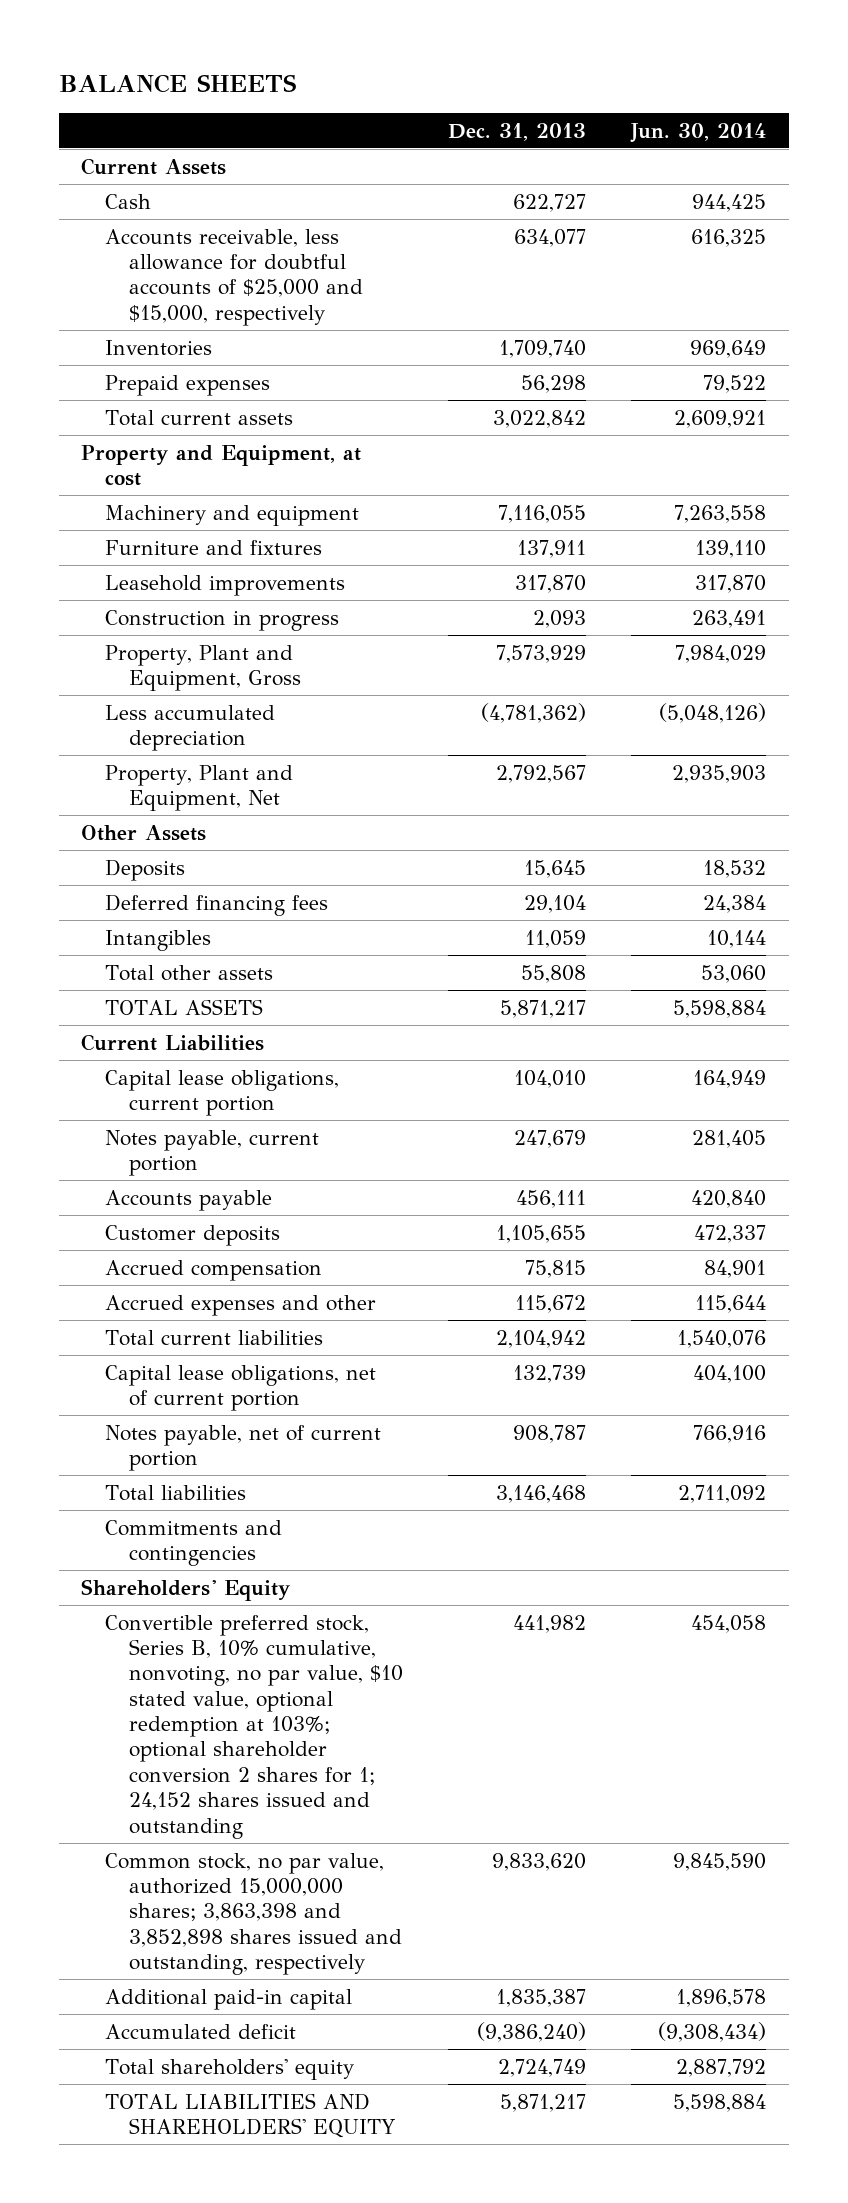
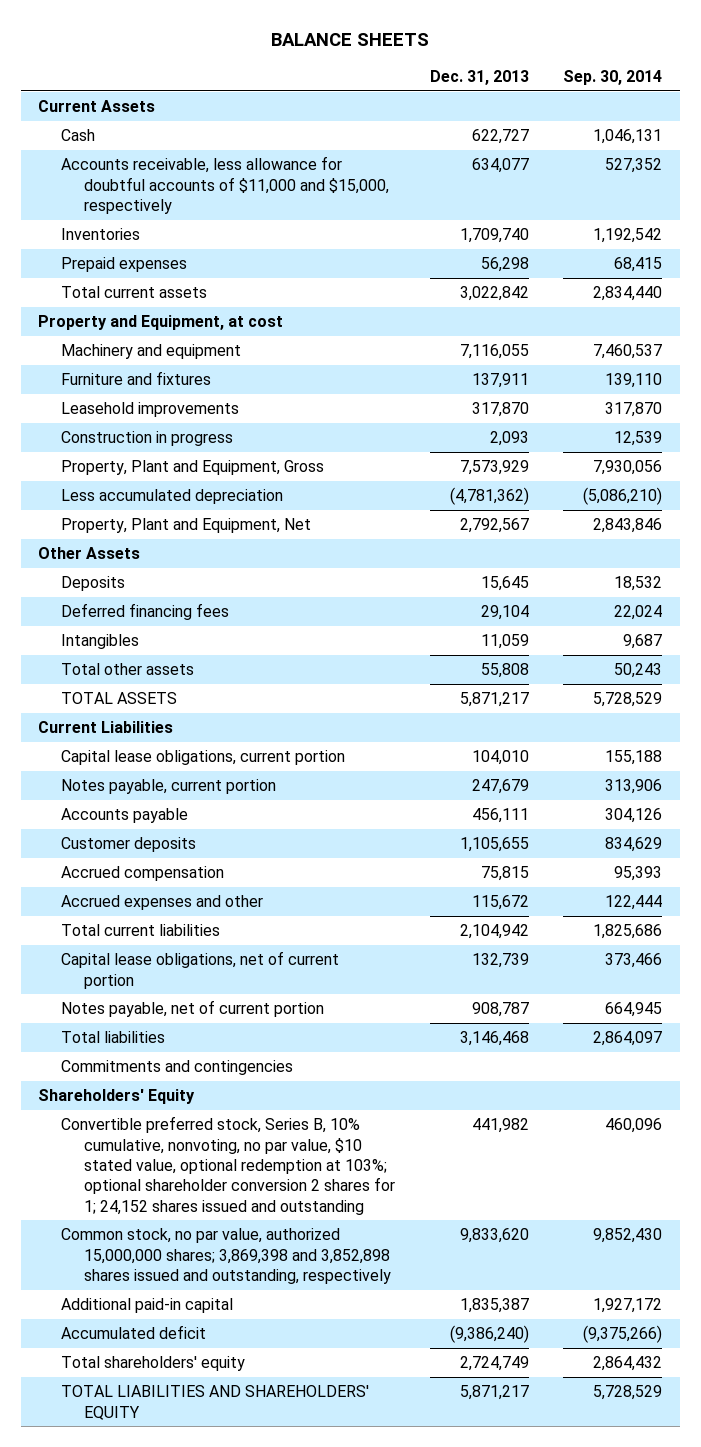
- | Dec. 31, 2013 | Jun. 30, 2014
+ | Dec. 31, 2013 | Sep. 30, 2014
- Accounts receivable, less allowance for doubtful accounts of $25,000 and $15,000, respectively | 634,077 | 616,325
+ Accounts receivable, less allowance for doubtful accounts of $11,000 and $15,000, respectively | 634,077 | 527,352
- Common stock, no par value, authorized 15,000,000 shares; 3,863,398 and 3,852,898 shares issued and outstanding, respectively | 9,833,620 | 9,845,590
+ Common stock, no par value, authorized 15,000,000 shares; 3,869,398 and 3,852,898 shares issued and outstanding, respectively | 9,833,620 | 9,852,430

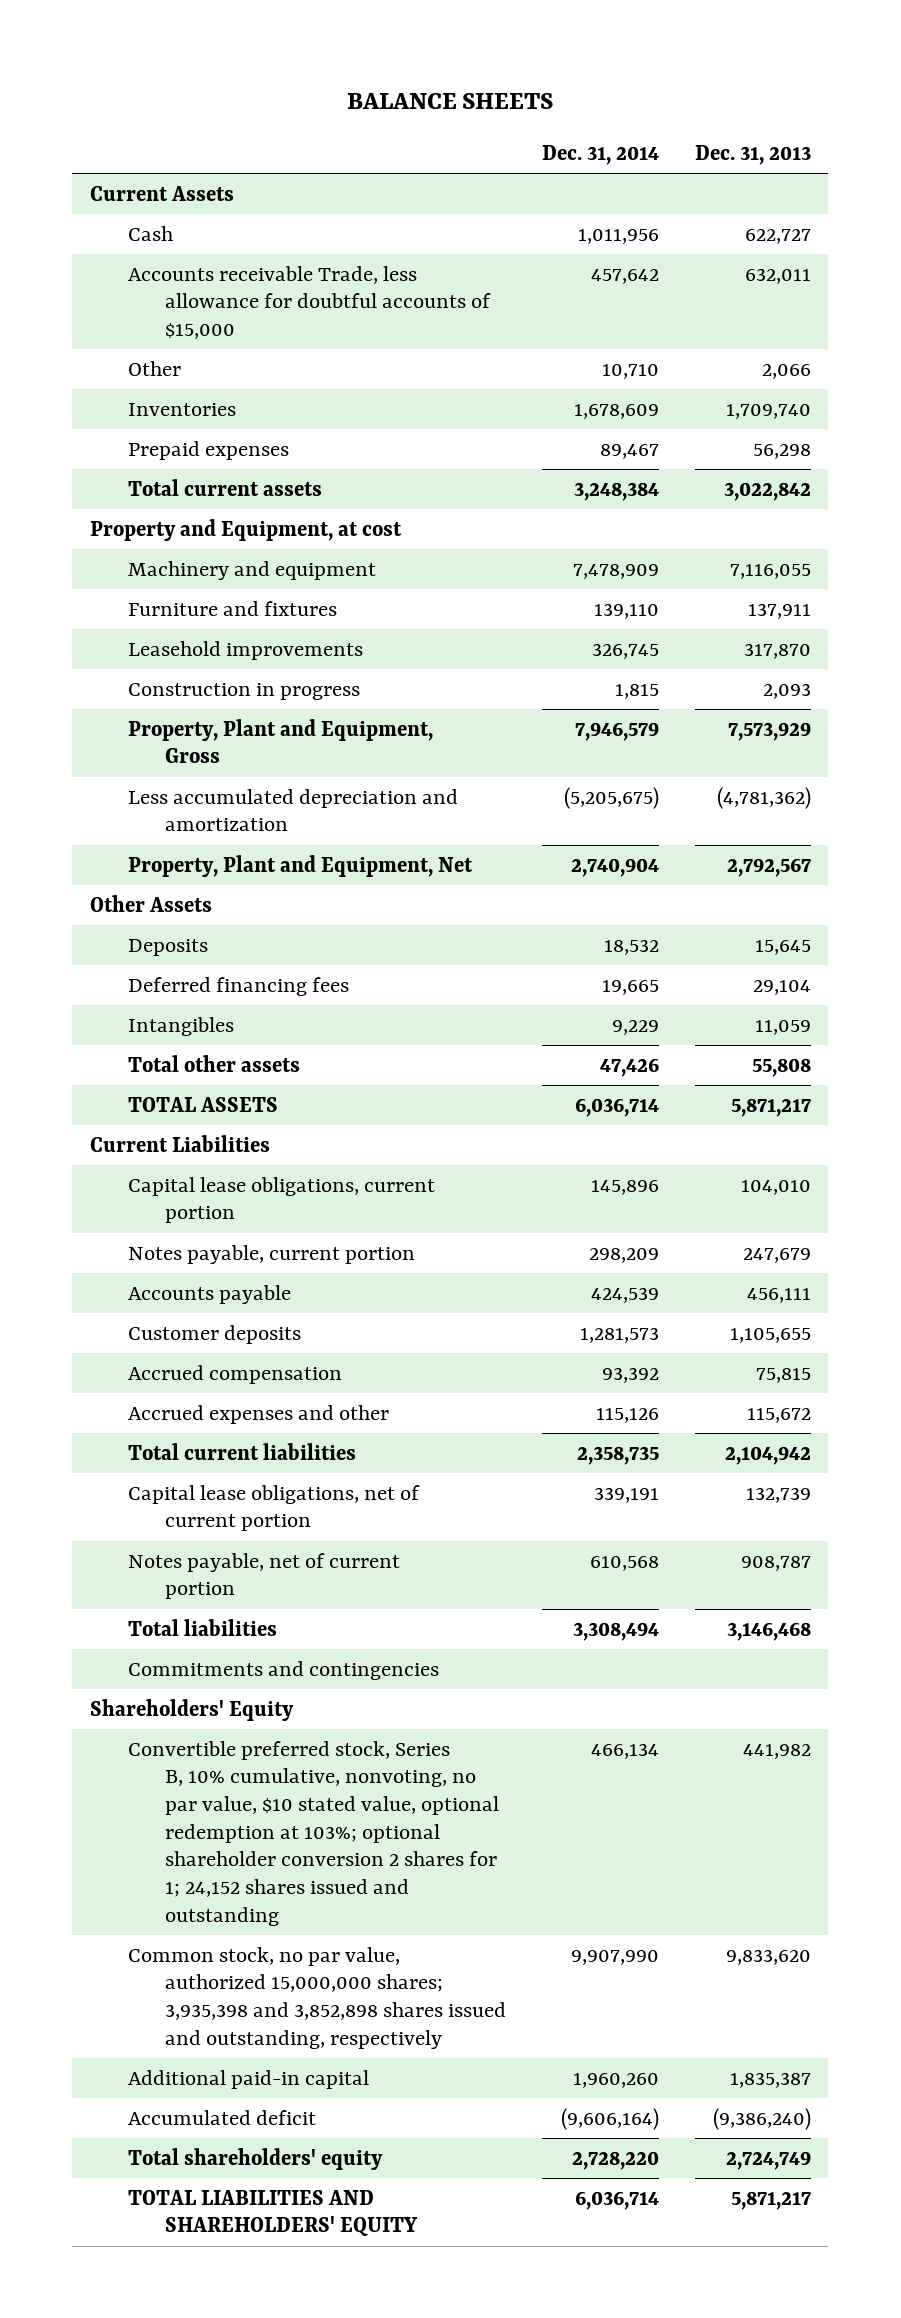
- | Dec. 31, 2013 | Sep. 30, 2014
+ | Dec. 31, 2014 | Dec. 31, 2013
- Accounts receivable, less allowance for doubtful accounts of $11,000 and $15,000, respectively | 634,077 | 527,352
+ Accounts receivable Trade, less allowance for doubtful accounts of $15,000 | 457,642 | 632,011
+ Other | 10,710 | 2,066
- Less accumulated depreciation | (4,781,362) | (5,086,210)
+ Less accumulated depreciation and amortization | (5,205,675) | (4,781,362)
- Common stock, no par value, authorized 15,000,000 shares; 3,869,398 and 3,852,898 shares issued and outstanding, respectively | 9,833,620 | 9,852,430
+ Common stock, no par value, authorized 15,000,000 shares; 3,935,398 and 3,852,898 shares issued and outstanding, respectively | 9,907,990 | 9,833,620

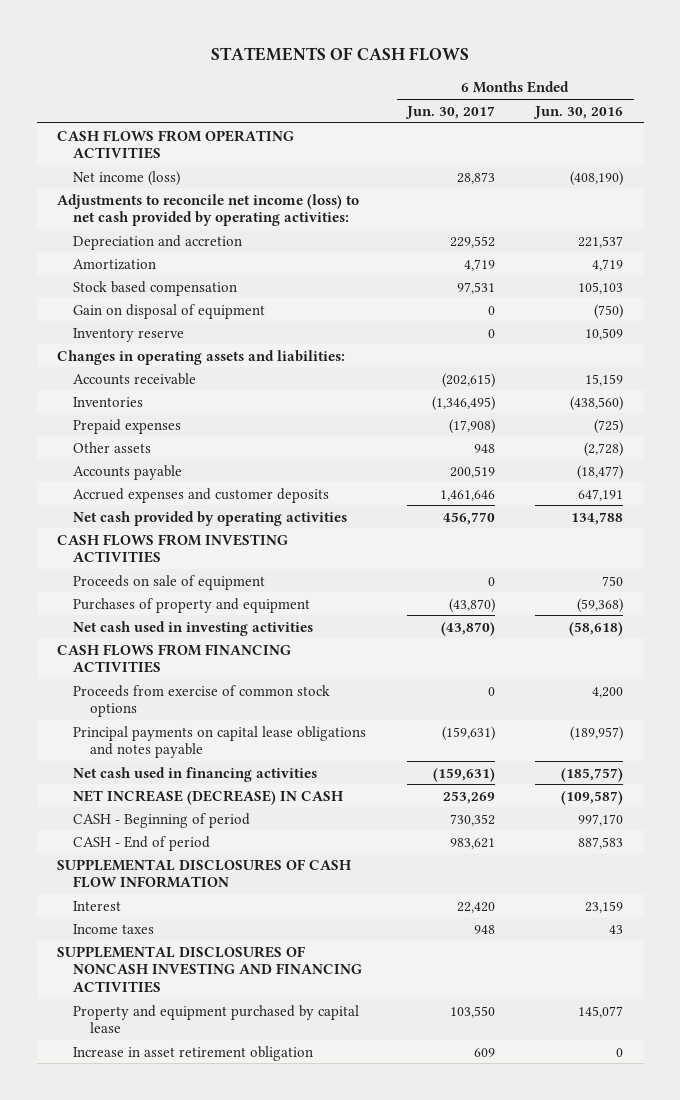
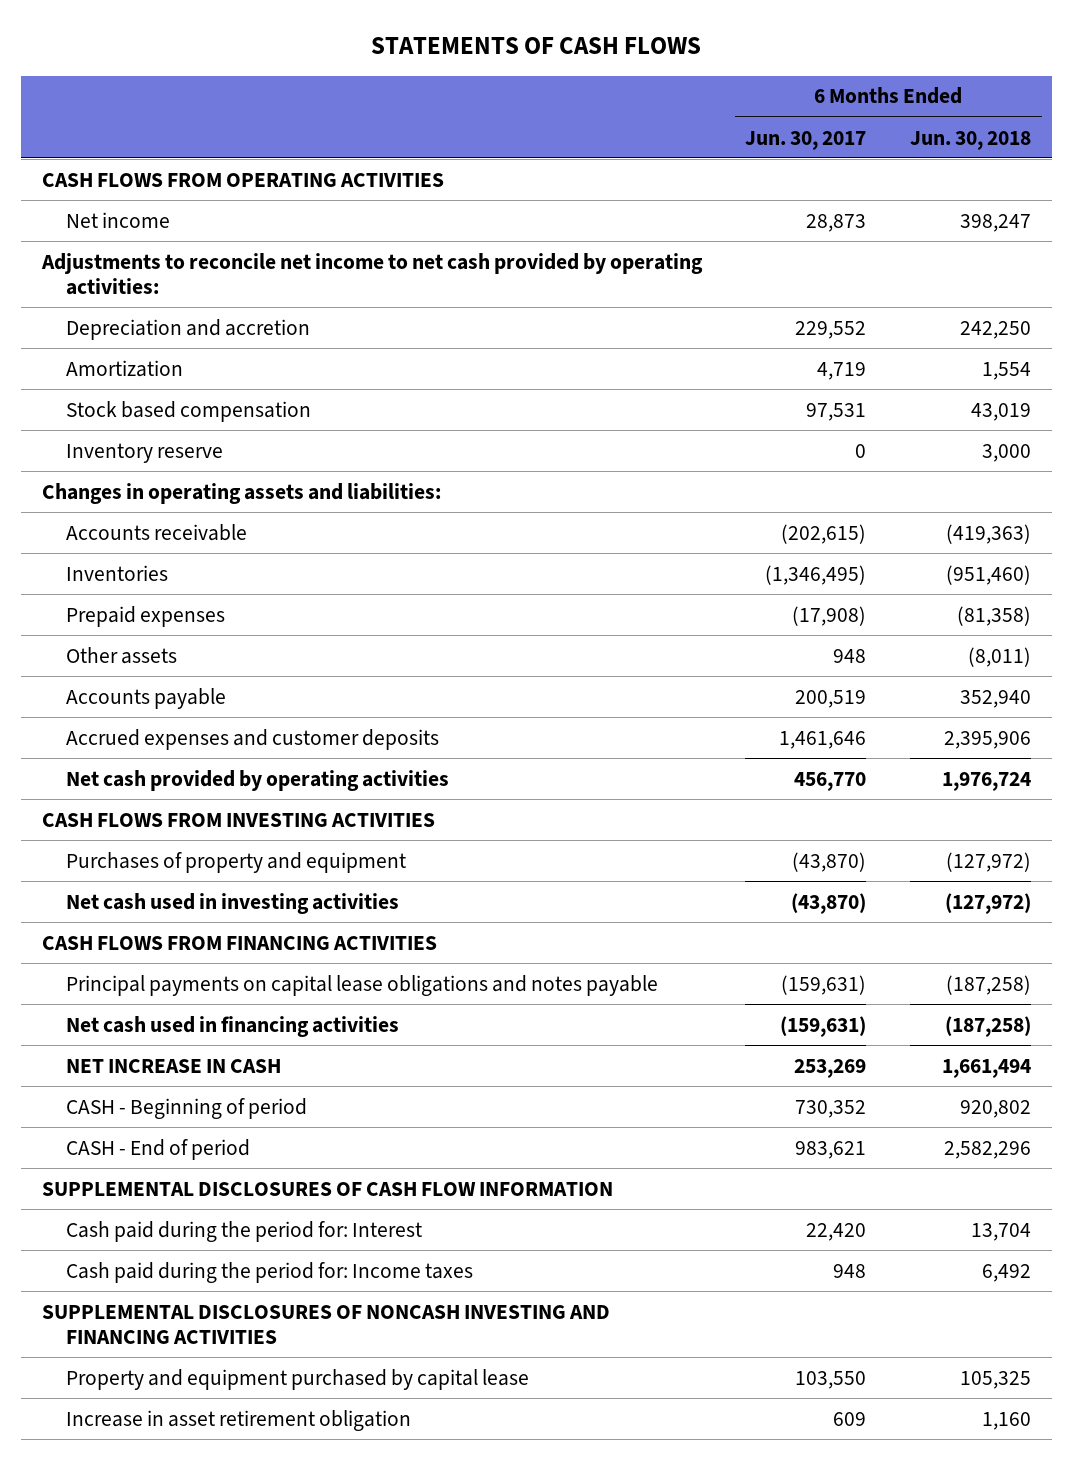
- | 6 Months Ended Jun. 30, 2017 | 6 Months Ended Jun. 30, 2016
+ | 6 Months Ended Jun. 30, 2017 | 6 Months Ended Jun. 30, 2018
- Net income (loss) | 28,873 | (408,190)
- Adjustments to reconcile net income (loss) to net cash provided by operating activities:
+ Net income | 28,873 | 398,247
+ Adjustments to reconcile net income to net cash provided by operating activities:
- Gain on disposal of equipment | 0 | (750)
- Proceeds on sale of equipment | 0 | 750
- Proceeds from exercise of common stock options | 0 | 4,200
- NET INCREASE (DECREASE) IN CASH | 253,269 | (109,587)
+ NET INCREASE IN CASH | 253,269 | 1,661,494
- Interest | 22,420 | 23,159
- Income taxes | 948 | 43
+ Cash paid during the period for: Interest | 22,420 | 13,704
+ Cash paid during the period for: Income taxes | 948 | 6,492

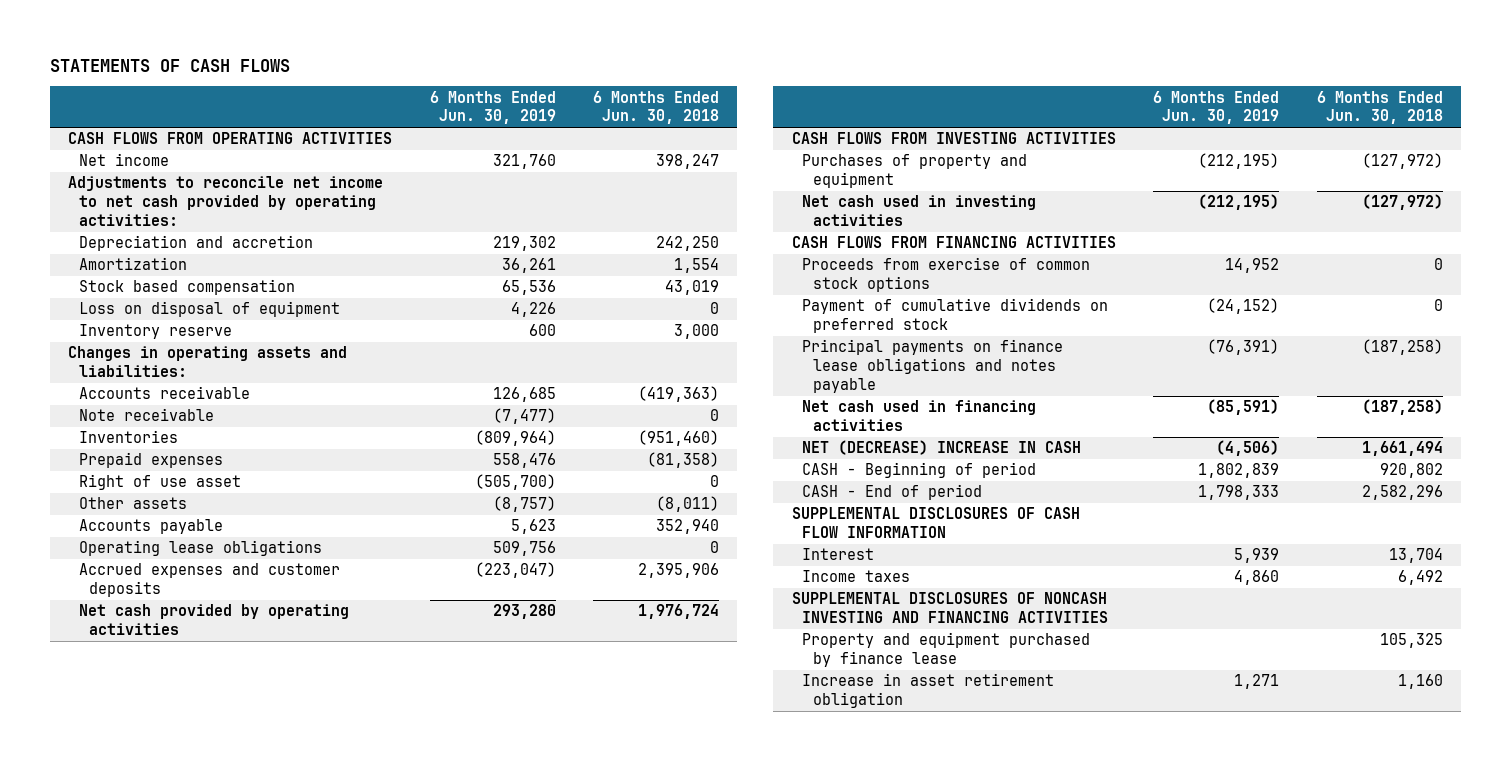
- | 6 Months Ended Jun. 30, 2017 | 6 Months Ended Jun. 30, 2018
+ | 6 Months Ended Jun. 30, 2019 | 6 Months Ended Jun. 30, 2018
+ Loss on disposal of equipment | 4,226 | 0
+ Note receivable | (7,477) | 0
+ Right of use asset | (505,700) | 0
+ Operating lease obligations | 509,756 | 0
- Principal payments on capital lease obligations and notes payable | (159,631) | (187,258)
+ Proceeds from exercise of common stock options | 14,952 | 0
+ Payment of cumulative dividends on preferred stock | (24,152) | 0
+ Principal payments on finance lease obligations and notes payable | (76,391) | (187,258)
- NET INCREASE IN CASH | 253,269 | 1,661,494
+ NET (DECREASE) INCREASE IN CASH | (4,506) | 1,661,494
- Cash paid during the period for: Interest | 22,420 | 13,704
- Cash paid during the period for: Income taxes | 948 | 6,492
+ Interest | 5,939 | 13,704
+ Income taxes | 4,860 | 6,492
- Property and equipment purchased by capital lease | 103,550 | 105,325
+ Property and equipment purchased by finance lease | | 105,325

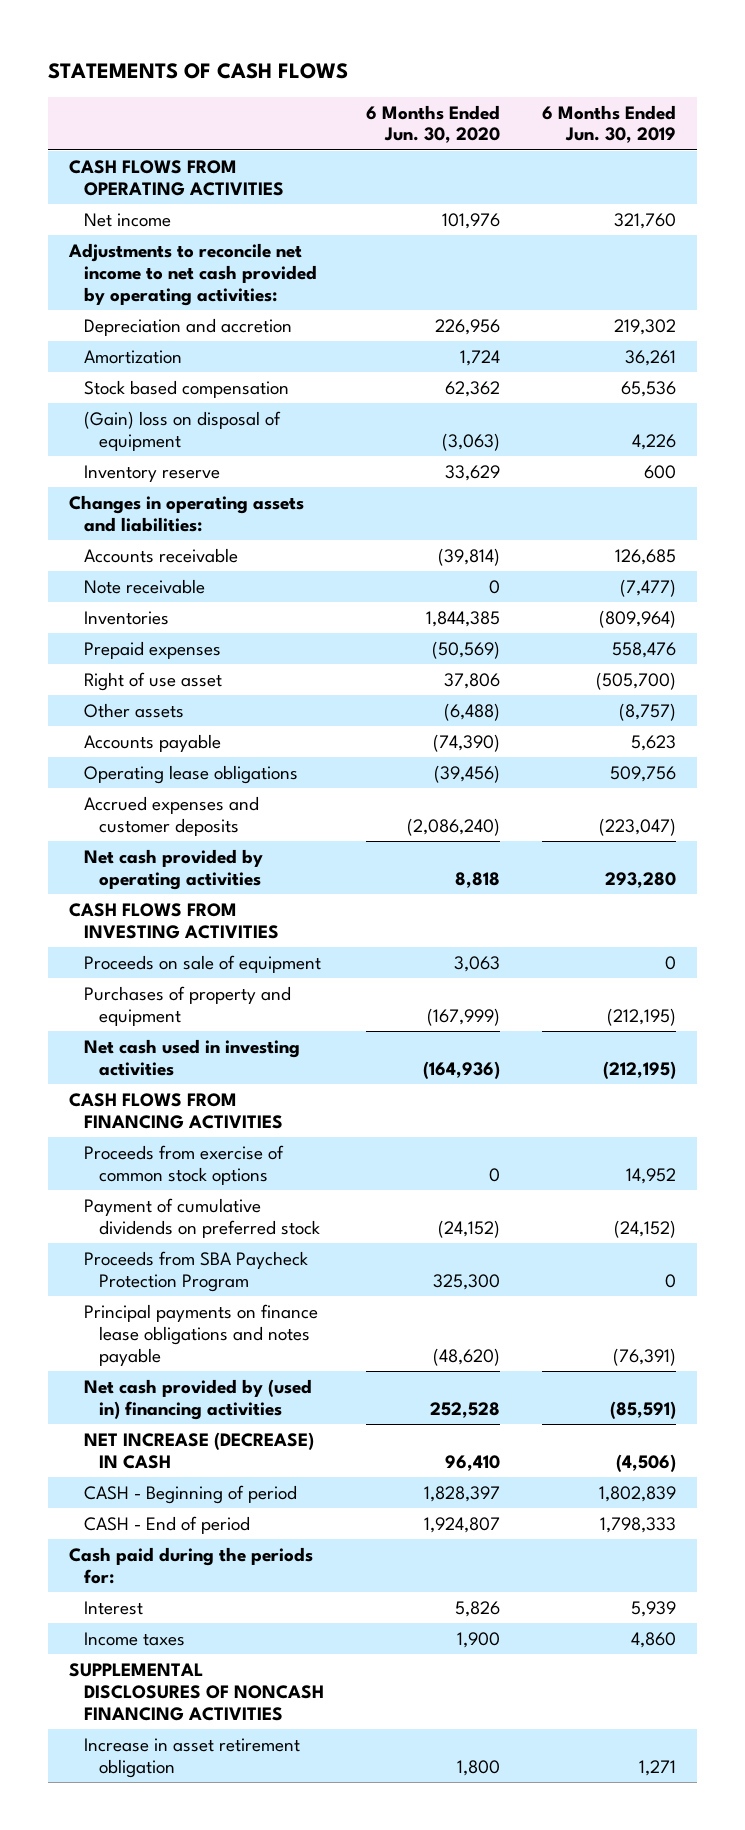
- | 6 Months Ended Jun. 30, 2019 | 6 Months Ended Jun. 30, 2018
+ | 6 Months Ended Jun. 30, 2020 | 6 Months Ended Jun. 30, 2019
- Loss on disposal of equipment | 4,226 | 0
+ (Gain) loss on disposal of equipment | (3,063) | 4,226
+ Proceeds on sale of equipment | 3,063 | 0
+ Proceeds from SBA Paycheck Protection Program | 325,300 | 0
- Net cash used in financing activities | (85,591) | (187,258)
- NET (DECREASE) INCREASE IN CASH | (4,506) | 1,661,494
+ Net cash provided by (used in) financing activities | 252,528 | (85,591)
+ NET INCREASE (DECREASE) IN CASH | 96,410 | (4,506)
- SUPPLEMENTAL DISCLOSURES OF CASH FLOW INFORMATION
+ Cash paid during the periods for:
- SUPPLEMENTAL DISCLOSURES OF NONCASH INVESTING AND FINANCING ACTIVITIES
- Property and equipment purchased by finance lease | | 105,325
+ SUPPLEMENTAL DISCLOSURES OF NONCASH FINANCING ACTIVITIES

